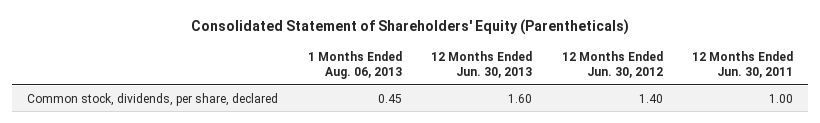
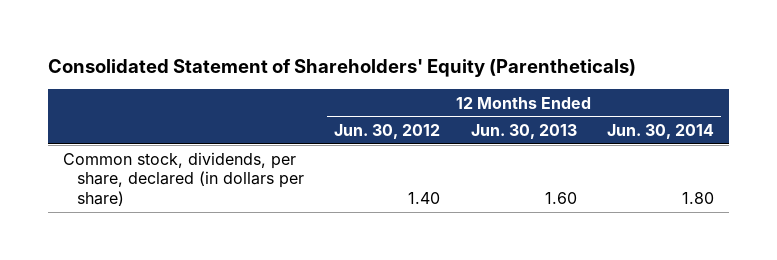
- | 1 Months Ended Aug. 06, 2013 | 12 Months Ended Jun. 30, 2013 | 12 Months Ended Jun. 30, 2012 | 12 Months Ended Jun. 30, 2011
+ | 12 Months Ended Jun. 30, 2012 | 12 Months Ended Jun. 30, 2013 | 12 Months Ended Jun. 30, 2014
- Common stock, dividends, per share, declared | 0.45 | 1.60 | 1.40 | 1.00
+ Common stock, dividends, per share, declared (in dollars per share) | 1.40 | 1.60 | 1.80

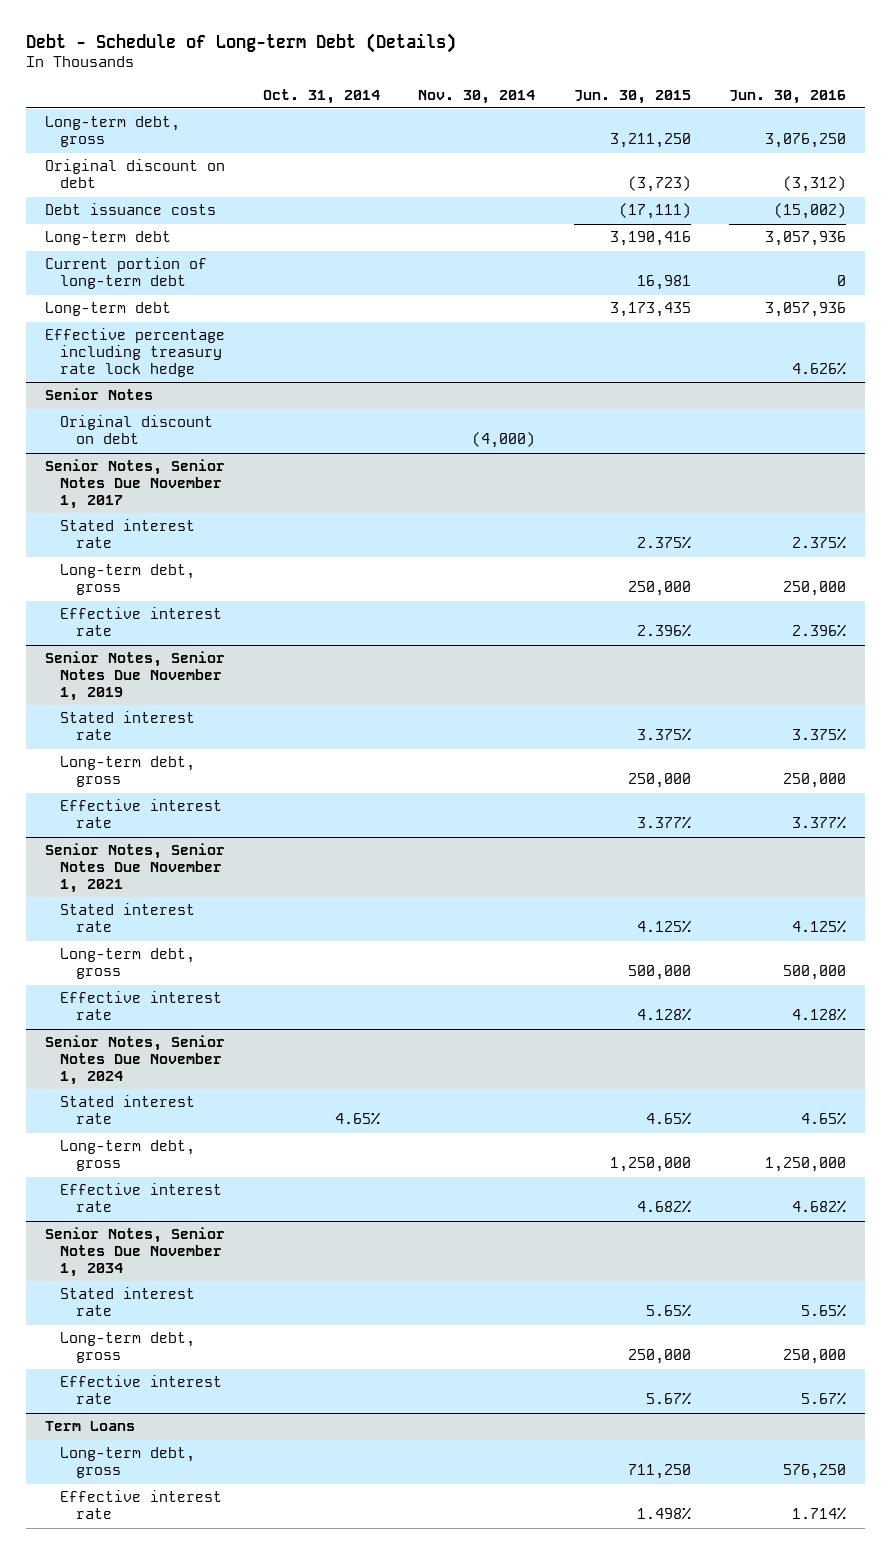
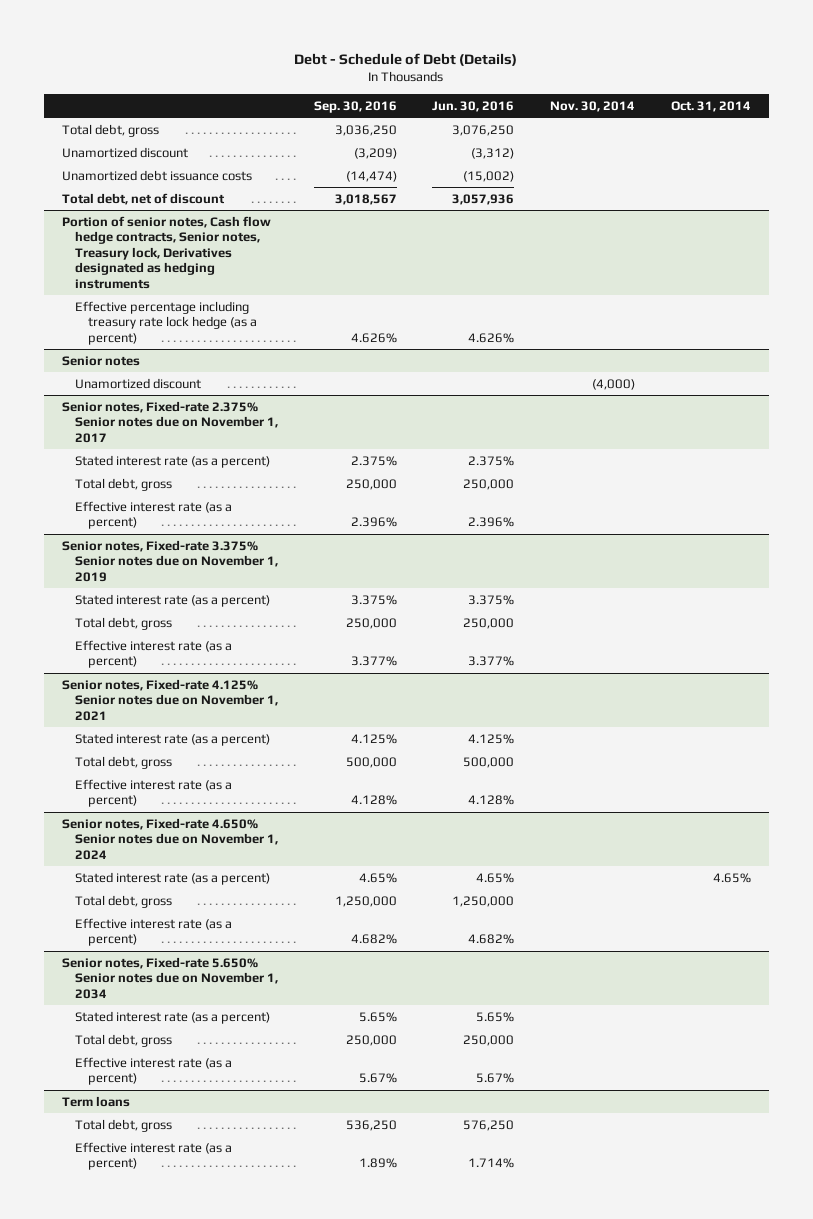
- Debt - Schedule of Long-term Debt (Details)
+ Debt - Schedule of Debt (Details)
- | Oct. 31, 2014 | Nov. 30, 2014 | Jun. 30, 2015 | Jun. 30, 2016
+ | Sep. 30, 2016 | Jun. 30, 2016 | Nov. 30, 2014 | Oct. 31, 2014
- Long-term debt, gross | | | 3,211,250 | 3,076,250
- Original discount on debt | | | (3,723) | (3,312)
- Debt issuance costs | | | (17,111) | (15,002)
- Long-term debt | | | 3,190,416 | 3,057,936
- Current portion of long-term debt | | | 16,981 | 0
- Long-term debt | | | 3,173,435 | 3,057,936
- Effective percentage including treasury rate lock hedge | | | | 4.626%
- Senior Notes
- Original discount on debt | | (4,000) | |
- Senior Notes, Senior Notes Due November 1, 2017
- Stated interest rate | | | 2.375% | 2.375%
- Long-term debt, gross | | | 250,000 | 250,000
- Effective interest rate | | | 2.396% | 2.396%
- Senior Notes, Senior Notes Due November 1, 2019
- Stated interest rate | | | 3.375% | 3.375%
- Long-term debt, gross | | | 250,000 | 250,000
- Effective interest rate | | | 3.377% | 3.377%
- Senior Notes, Senior Notes Due November 1, 2021
- Stated interest rate | | | 4.125% | 4.125%
- Long-term debt, gross | | | 500,000 | 500,000
- Effective interest rate | | | 4.128% | 4.128%
- Senior Notes, Senior Notes Due November 1, 2024
- Stated interest rate | 4.65% | | 4.65% | 4.65%
- Long-term debt, gross | | | 1,250,000 | 1,250,000
- Effective interest rate | | | 4.682% | 4.682%
- Senior Notes, Senior Notes Due November 1, 2034
- Stated interest rate | | | 5.65% | 5.65%
- Long-term debt, gross | | | 250,000 | 250,000
- Effective interest rate | | | 5.67% | 5.67%
- Term Loans
- Long-term debt, gross | | | 711,250 | 576,250
- Effective interest rate | | | 1.498% | 1.714%
+ Total debt, gross | 3,036,250 | 3,076,250 | |
+ Unamortized discount | (3,209) | (3,312) | |
+ Unamortized debt issuance costs | (14,474) | (15,002) | |
+ Total debt, net of discount | 3,018,567 | 3,057,936 | |
+ Portion of senior notes, Cash flow hedge contracts, Senior notes, Treasury lock, Derivatives designated as hedging instruments
+ Effective percentage including treasury rate lock hedge (as a percent) | 4.626% | 4.626% | |
+ Senior notes
+ Unamortized discount | | | (4,000) |
+ Senior notes, Fixed-rate 2.375% Senior notes due on November 1, 2017
+ Stated interest rate (as a percent) | 2.375% | 2.375% | |
+ Total debt, gross | 250,000 | 250,000 | |
+ Effective interest rate (as a percent) | 2.396% | 2.396% | |
+ Senior notes, Fixed-rate 3.375% Senior notes due on November 1, 2019
+ Stated interest rate (as a percent) | 3.375% | 3.375% | |
+ Total debt, gross | 250,000 | 250,000 | |
+ Effective interest rate (as a percent) | 3.377% | 3.377% | |
+ Senior notes, Fixed-rate 4.125% Senior notes due on November 1, 2021
+ Stated interest rate (as a percent) | 4.125% | 4.125% | |
+ Total debt, gross | 500,000 | 500,000 | |
+ Effective interest rate (as a percent) | 4.128% | 4.128% | |
+ Senior notes, Fixed-rate 4.650% Senior notes due on November 1, 2024
+ Stated interest rate (as a percent) | 4.65% | 4.65% | | 4.65%
+ Total debt, gross | 1,250,000 | 1,250,000 | |
+ Effective interest rate (as a percent) | 4.682% | 4.682% | |
+ Senior notes, Fixed-rate 5.650% Senior notes due on November 1, 2034
+ Stated interest rate (as a percent) | 5.65% | 5.65% | |
+ Total debt, gross | 250,000 | 250,000 | |
+ Effective interest rate (as a percent) | 5.67% | 5.67% | |
+ Term loans
+ Total debt, gross | 536,250 | 576,250 | |
+ Effective interest rate (as a percent) | 1.89% | 1.714% | |

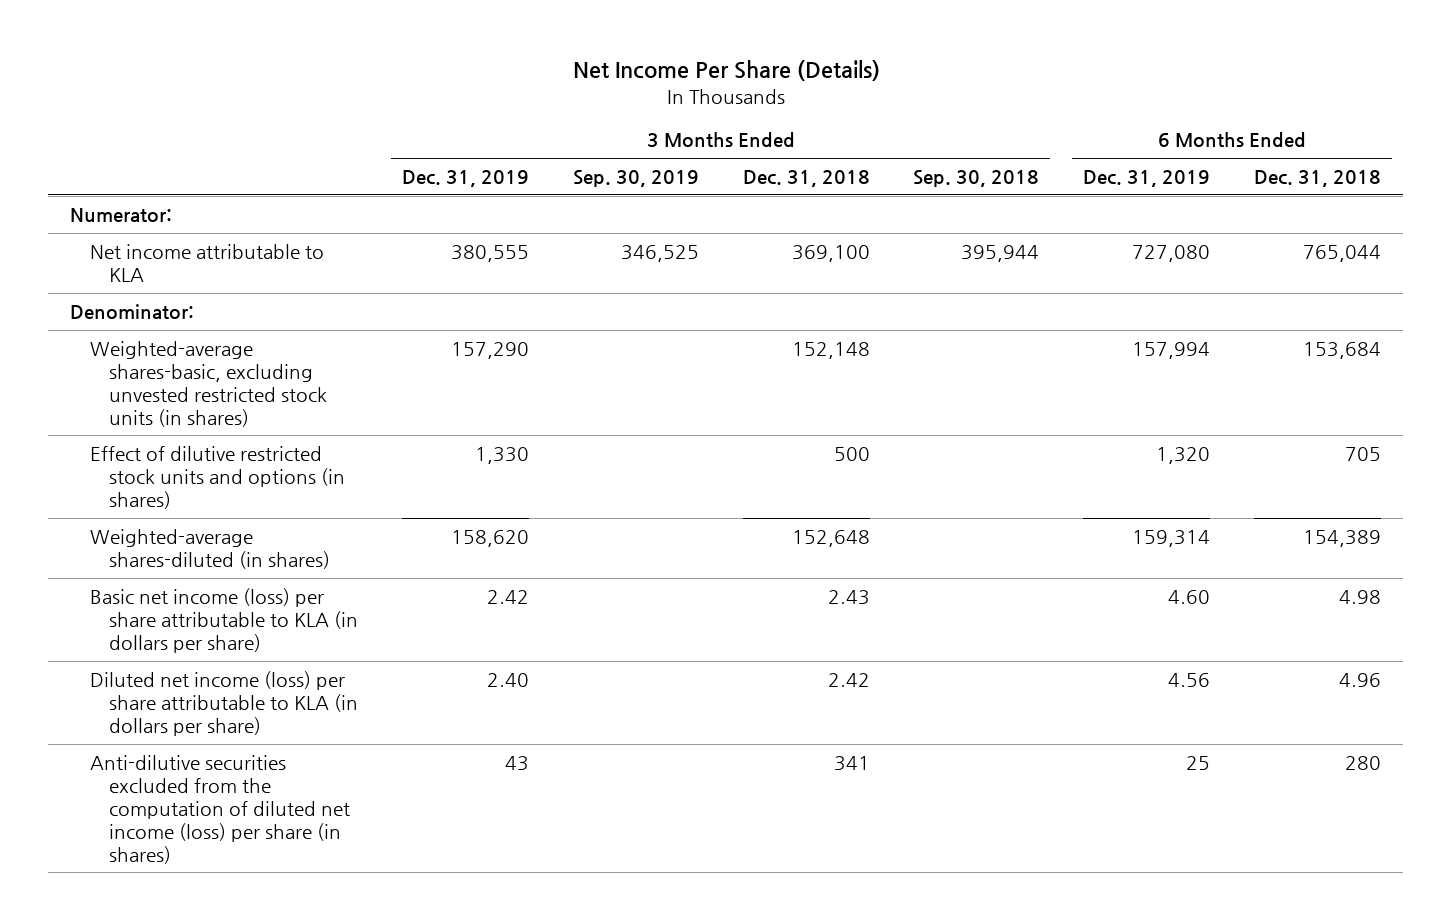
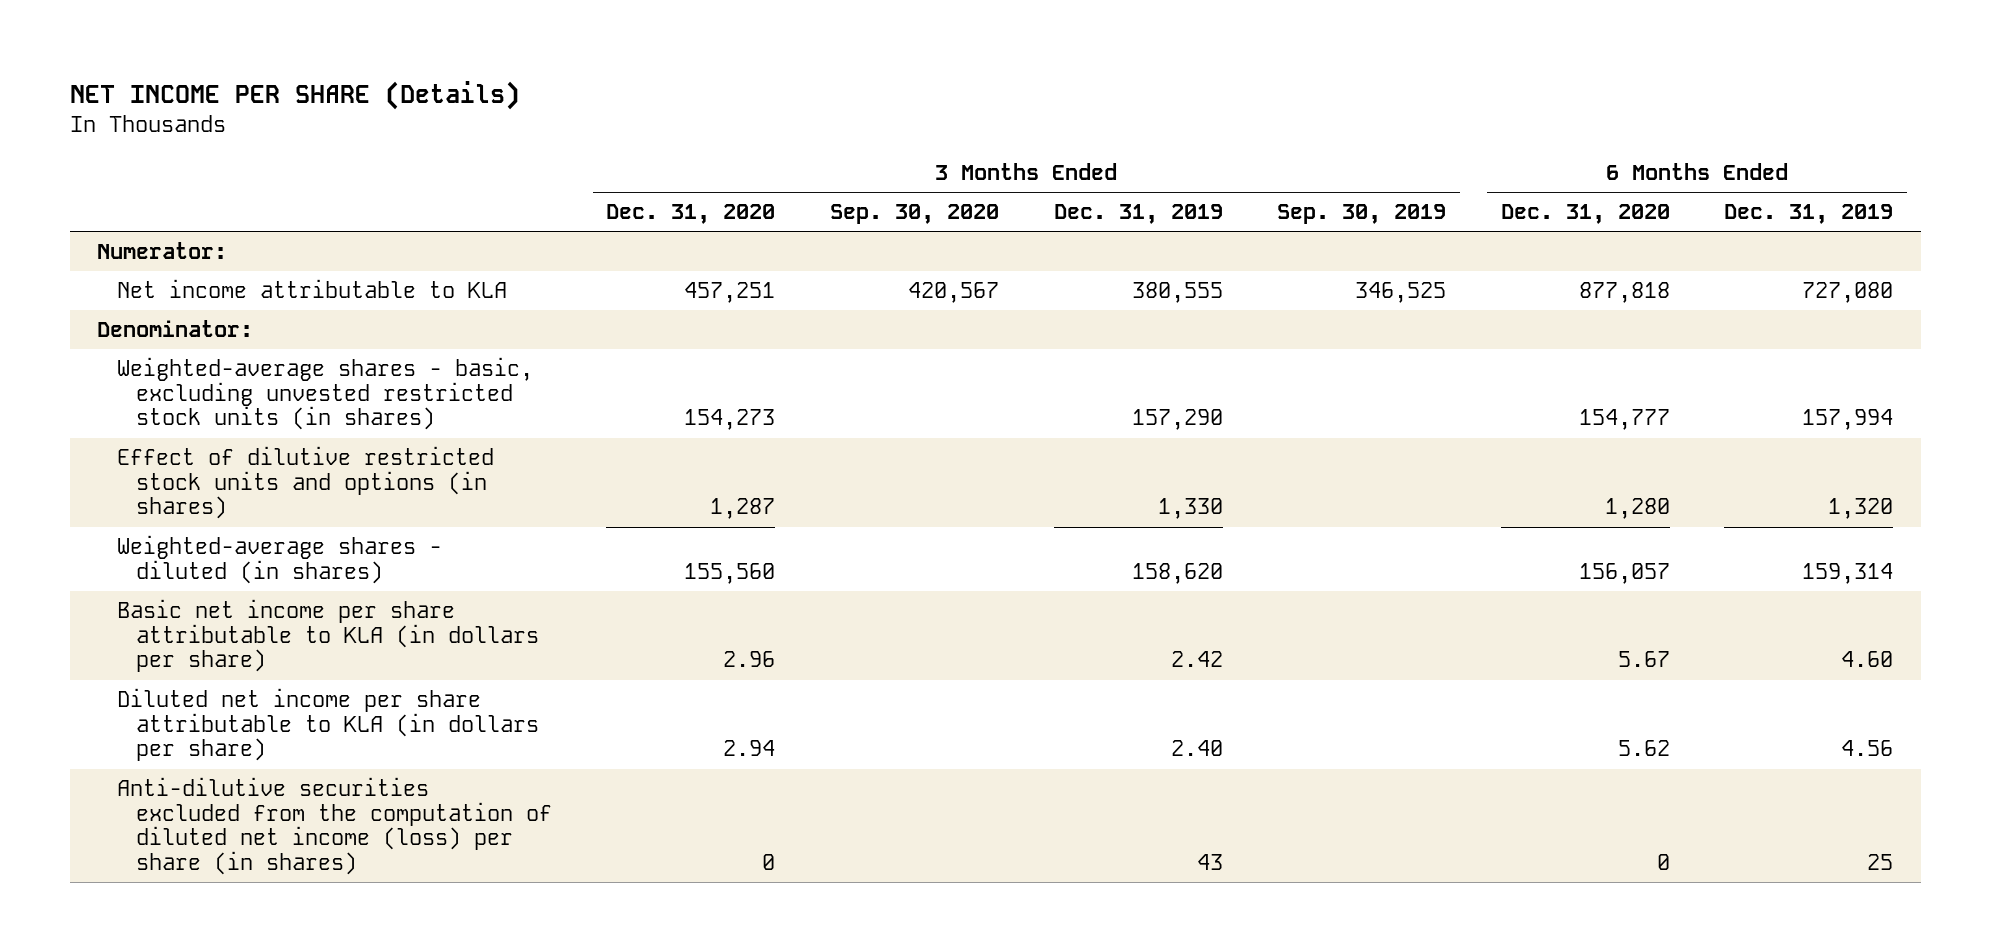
- Net Income Per Share (Details)
+ NET INCOME PER SHARE (Details)
- | 3 Months Ended Dec. 31, 2019 | 3 Months Ended Sep. 30, 2019 | 3 Months Ended Dec. 31, 2018 | 3 Months Ended Sep. 30, 2018 | 6 Months Ended Dec. 31, 2019 | 6 Months Ended Dec. 31, 2018
+ | 3 Months Ended Dec. 31, 2020 | 3 Months Ended Sep. 30, 2020 | 3 Months Ended Dec. 31, 2019 | 3 Months Ended Sep. 30, 2019 | 6 Months Ended Dec. 31, 2020 | 6 Months Ended Dec. 31, 2019
- Weighted-average shares-basic, excluding unvested restricted stock units (in shares) | 157,290 | | 152,148 | | 157,994 | 153,684
+ Weighted-average shares - basic, excluding unvested restricted stock units (in shares) | 154,273 | | 157,290 | | 154,777 | 157,994
- Weighted-average shares-diluted (in shares) | 158,620 | | 152,648 | | 159,314 | 154,389
- Basic net income (loss) per share attributable to KLA (in dollars per share) | 2.42 | | 2.43 | | 4.60 | 4.98
- Diluted net income (loss) per share attributable to KLA (in dollars per share) | 2.40 | | 2.42 | | 4.56 | 4.96
+ Weighted-average shares - diluted (in shares) | 155,560 | | 158,620 | | 156,057 | 159,314
+ Basic net income per share attributable to KLA (in dollars per share) | 2.96 | | 2.42 | | 5.67 | 4.60
+ Diluted net income per share attributable to KLA (in dollars per share) | 2.94 | | 2.40 | | 5.62 | 4.56

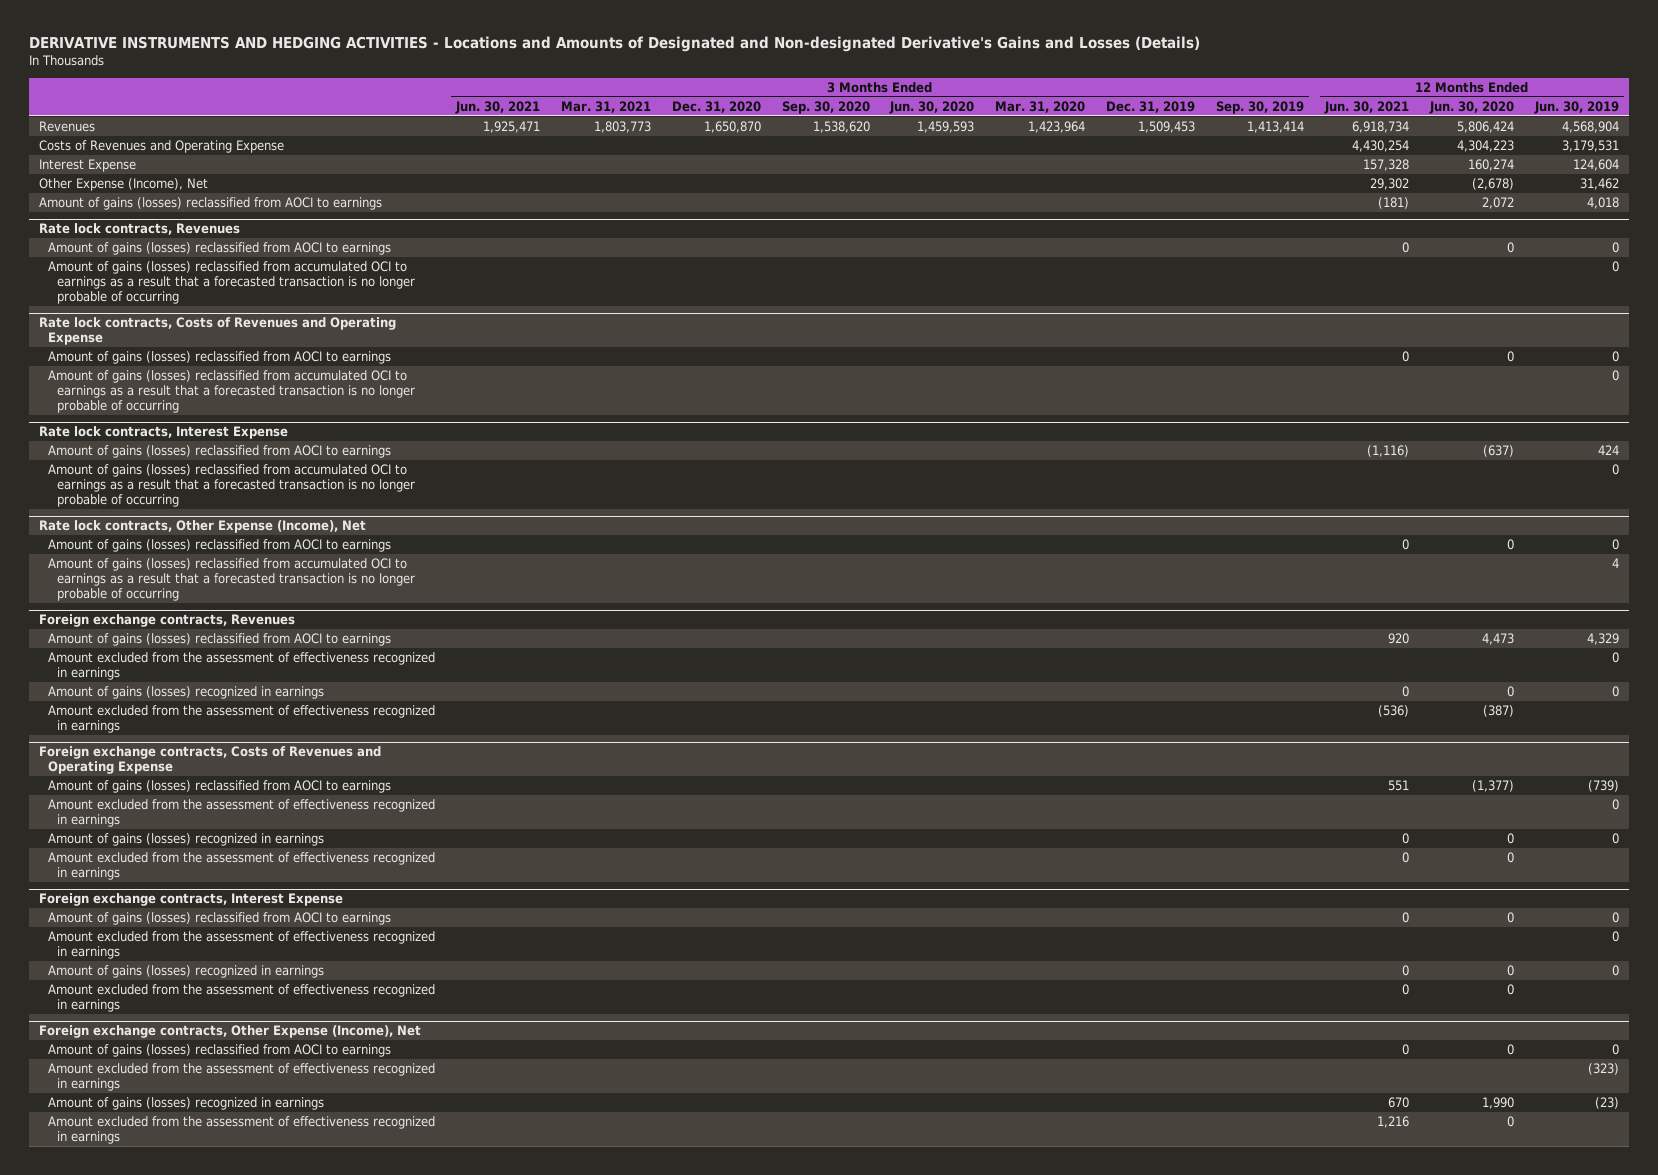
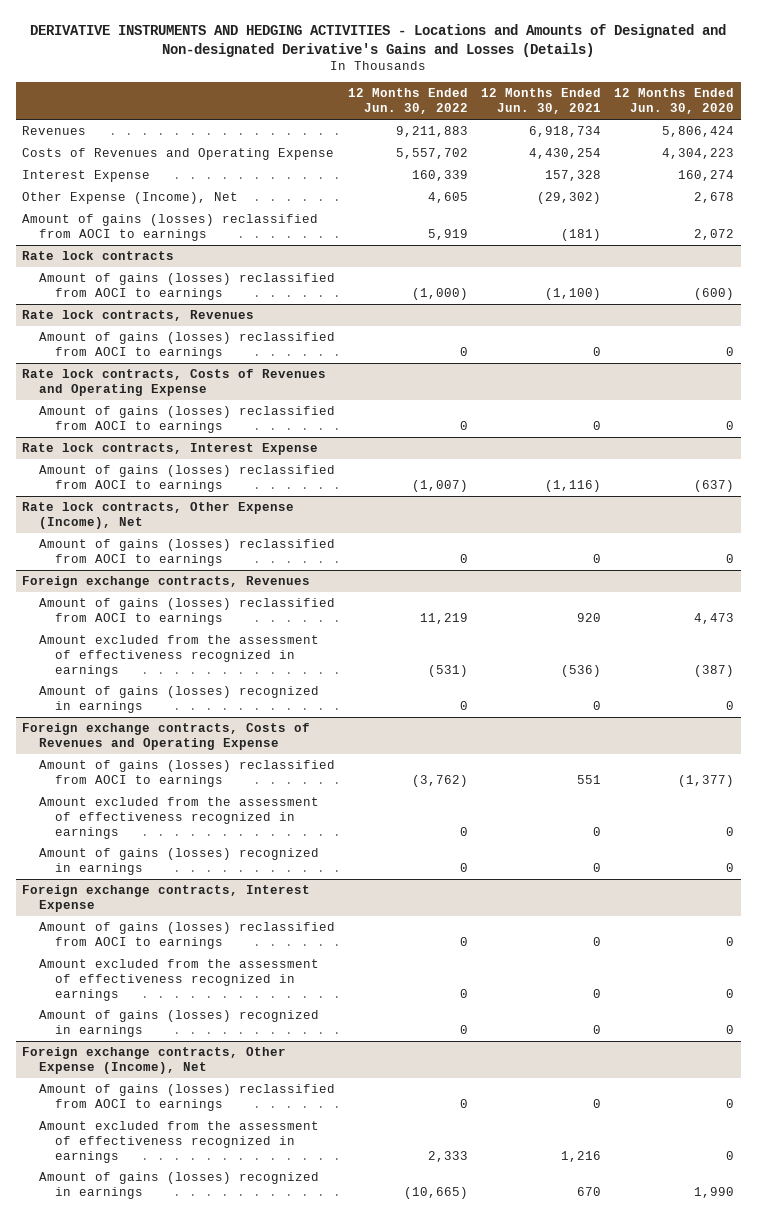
- | 3 Months Ended Jun. 30, 2021 | 3 Months Ended Mar. 31, 2021 | 3 Months Ended Dec. 31, 2020 | 3 Months Ended Sep. 30, 2020 | 3 Months Ended Jun. 30, 2020 | 3 Months Ended Mar. 31, 2020 | 3 Months Ended Dec. 31, 2019 | 3 Months Ended Sep. 30, 2019 | 12 Months Ended Jun. 30, 2021 | 12 Months Ended Jun. 30, 2020 | 12 Months Ended Jun. 30, 2019
+ | 12 Months Ended Jun. 30, 2022 | 12 Months Ended Jun. 30, 2021 | 12 Months Ended Jun. 30, 2020
- Other Expense (Income), Net | | | | | | | | | 29,302 | (2,678) | 31,462
+ Other Expense (Income), Net | 4,605 | (29,302) | 2,678
+ Rate lock contracts
+ Amount of gains (losses) reclassified from AOCI to earnings | (1,000) | (1,100) | (600)
@ Rate lock contracts, Revenues
- Amount of gains (losses) reclassified from accumulated OCI to earnings as a result that a forecasted transaction is no longer probable of occurring | | | | | | | | | | | 0
@ Rate lock contracts, Costs of Revenues and Operating Expense
- Amount of gains (losses) reclassified from accumulated OCI to earnings as a result that a forecasted transaction is no longer probable of occurring | | | | | | | | | | | 0
@ Rate lock contracts, Interest Expense
- Amount of gains (losses) reclassified from accumulated OCI to earnings as a result that a forecasted transaction is no longer probable of occurring | | | | | | | | | | | 0
@ Rate lock contracts, Other Expense (Income), Net
- Amount of gains (losses) reclassified from accumulated OCI to earnings as a result that a forecasted transaction is no longer probable of occurring | | | | | | | | | | | 4
@ Foreign exchange contracts, Revenues
- Amount excluded from the assessment of effectiveness recognized in earnings | | | | | | | | | | | 0
moved down: Amount of gains (losses) recognized in earnings | 0 | 0 | 0
@ Foreign exchange contracts, Costs of Revenues and Operating Expense
- Amount excluded from the assessment of effectiveness recognized in earnings | | | | | | | | | | | 0
moved down: Amount of gains (losses) recognized in earnings | 0 | 0 | 0
@ Foreign exchange contracts, Interest Expense
- Amount excluded from the assessment of effectiveness recognized in earnings | | | | | | | | | | | 0
moved down: Amount of gains (losses) recognized in earnings | 0 | 0 | 0
@ Foreign exchange contracts, Other Expense (Income), Net
- Amount excluded from the assessment of effectiveness recognized in earnings | | | | | | | | | | | (323)
moved down: Amount of gains (losses) recognized in earnings | (10,665) | 670 | 1,990

